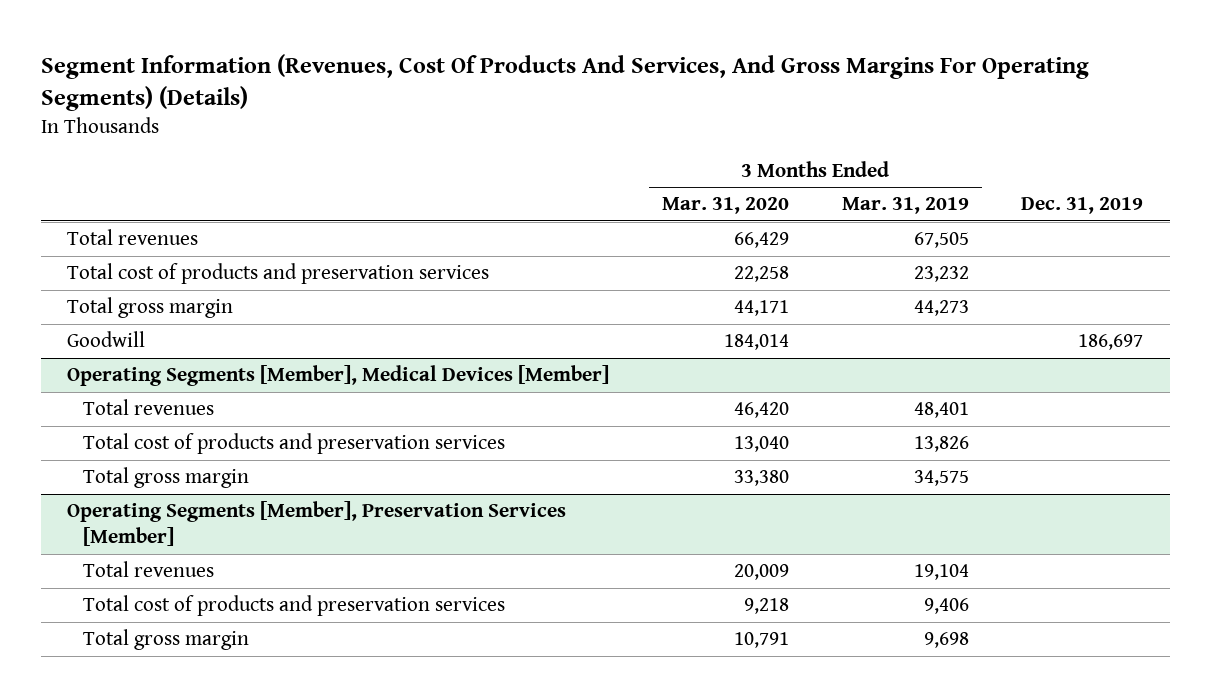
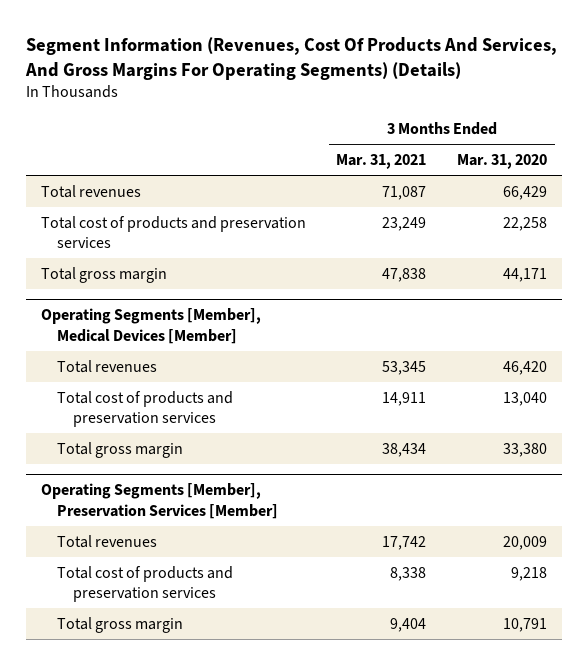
- | 3 Months Ended Mar. 31, 2020 | 3 Months Ended Mar. 31, 2019 | Dec. 31, 2019
+ | 3 Months Ended Mar. 31, 2021 | 3 Months Ended Mar. 31, 2020
- Goodwill | 184,014 | | 186,697

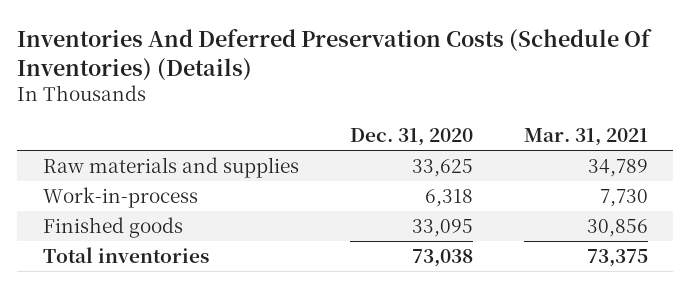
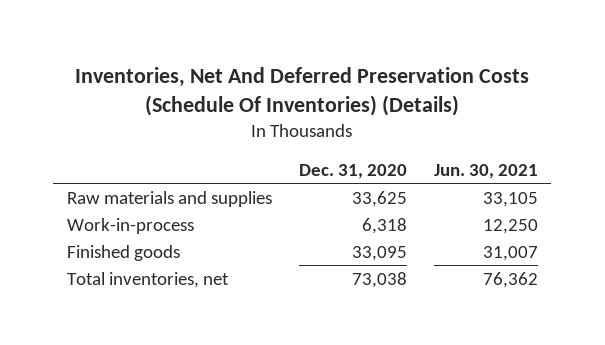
- Inventories And Deferred Preservation Costs (Schedule Of Inventories) (Details)
+ Inventories, Net And Deferred Preservation Costs (Schedule Of Inventories) (Details)
- | Dec. 31, 2020 | Mar. 31, 2021
+ | Dec. 31, 2020 | Jun. 30, 2021
- Total inventories | 73,038 | 73,375
+ Total inventories, net | 73,038 | 76,362

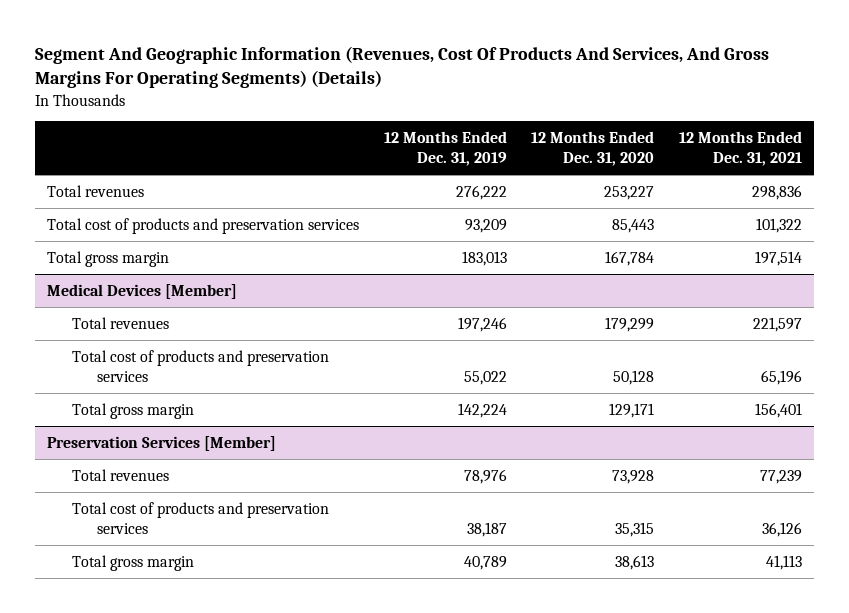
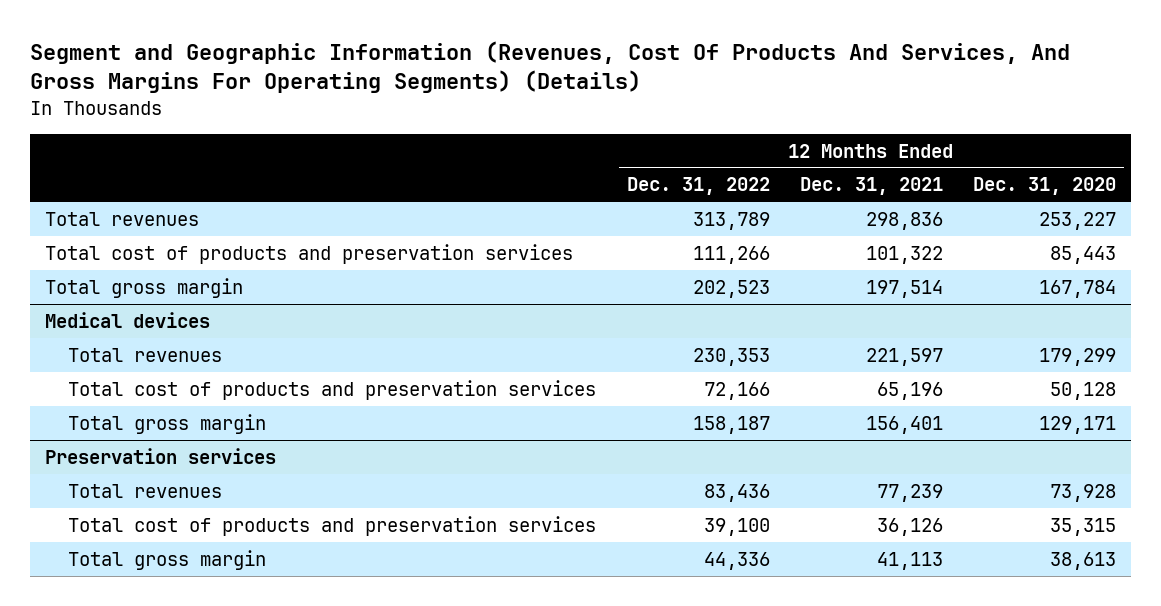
- Segment And Geographic Information (Revenues, Cost Of Products And Services, And Gross Margins For Operating Segments) (Details)
+ Segment and Geographic Information (Revenues, Cost Of Products And Services, And Gross Margins For Operating Segments) (Details)
- | 12 Months Ended Dec. 31, 2019 | 12 Months Ended Dec. 31, 2020 | 12 Months Ended Dec. 31, 2021
+ | 12 Months Ended Dec. 31, 2022 | 12 Months Ended Dec. 31, 2021 | 12 Months Ended Dec. 31, 2020
- Medical Devices [Member]
+ Medical devices
- Preservation Services [Member]
+ Preservation services

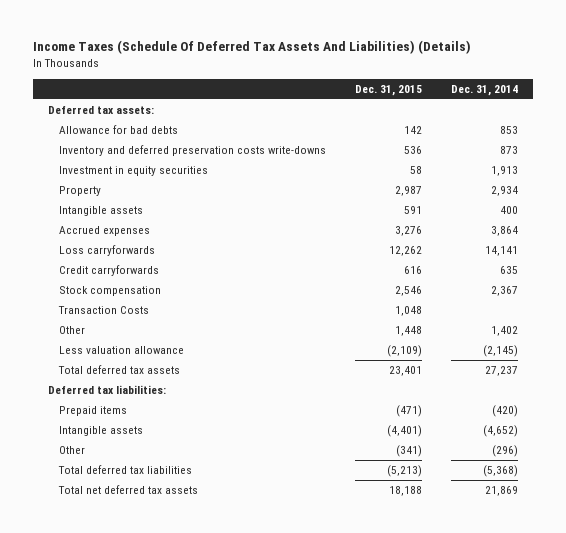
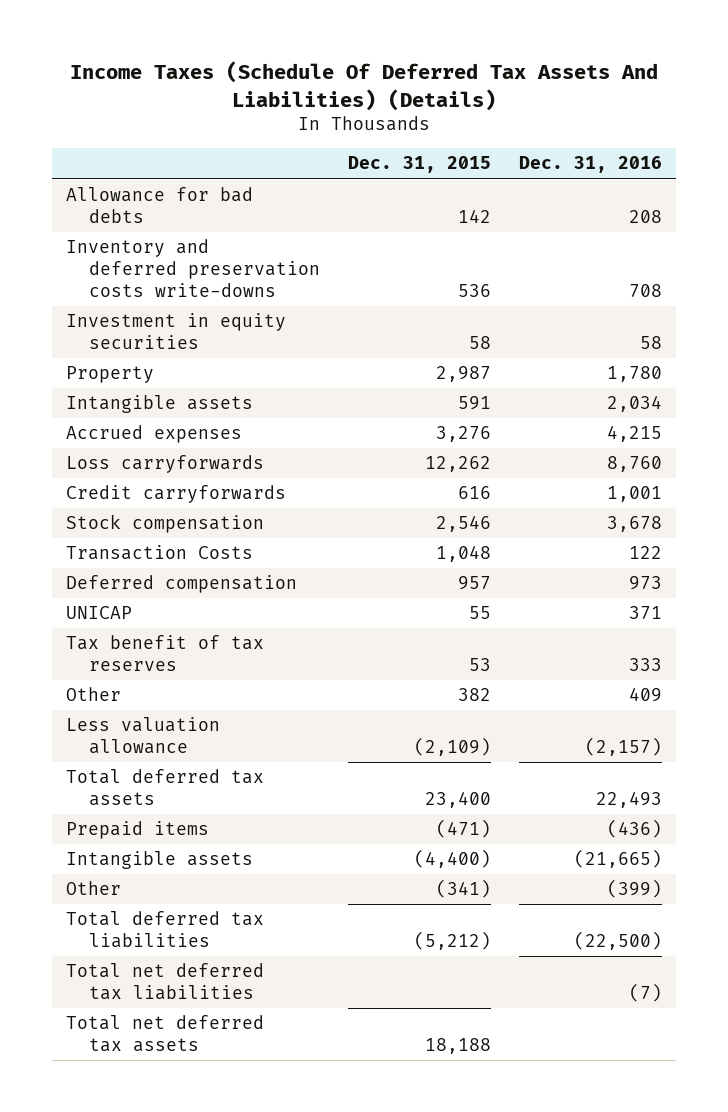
- | Dec. 31, 2015 | Dec. 31, 2014
+ | Dec. 31, 2015 | Dec. 31, 2016
- Deferred tax assets:
- Other | 1,448 | 1,402
+ Deferred compensation | 957 | 973
+ UNICAP | 55 | 371
+ Tax benefit of tax reserves | 53 | 333
+ Other | 382 | 409
- Total deferred tax assets | 23,401 | 27,237
- Deferred tax liabilities:
+ Total deferred tax assets | 23,400 | 22,493
- Intangible assets | (4,401) | (4,652)
+ Intangible assets | (4,400) | (21,665)
- Total deferred tax liabilities | (5,213) | (5,368)
+ Total deferred tax liabilities | (5,212) | (22,500)
+ Total net deferred tax liabilities | | (7)

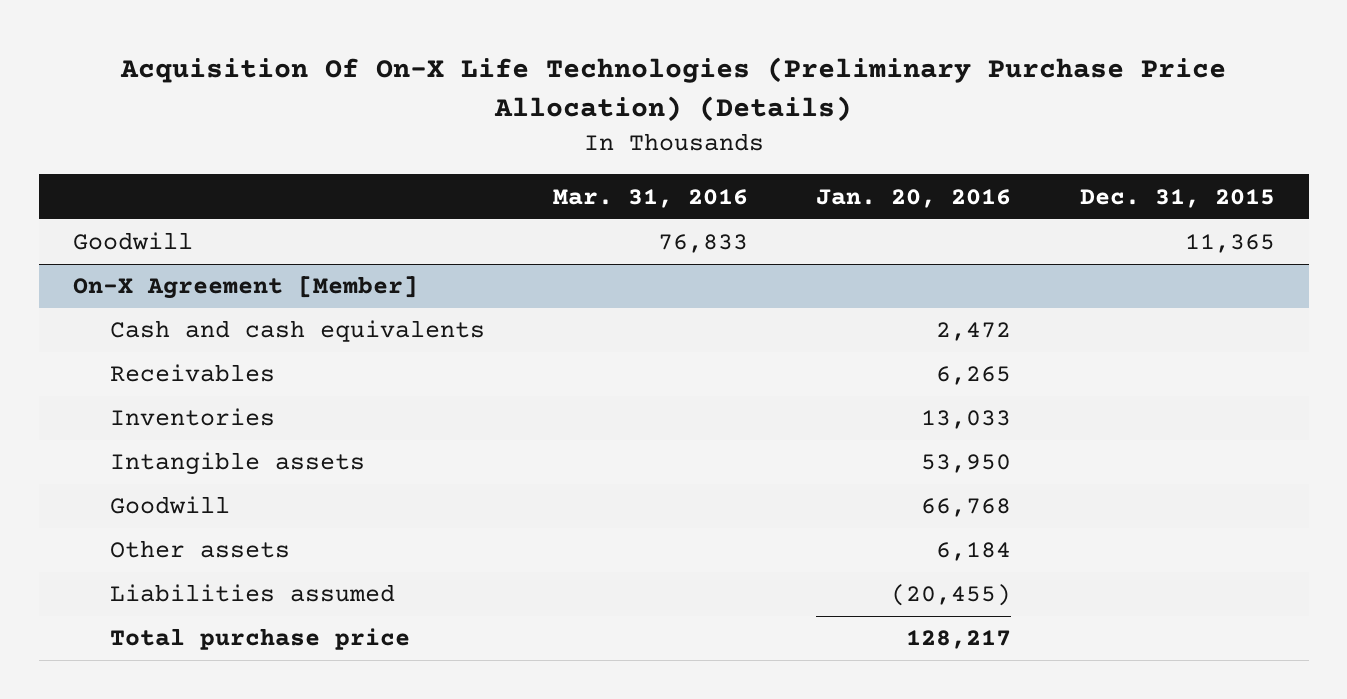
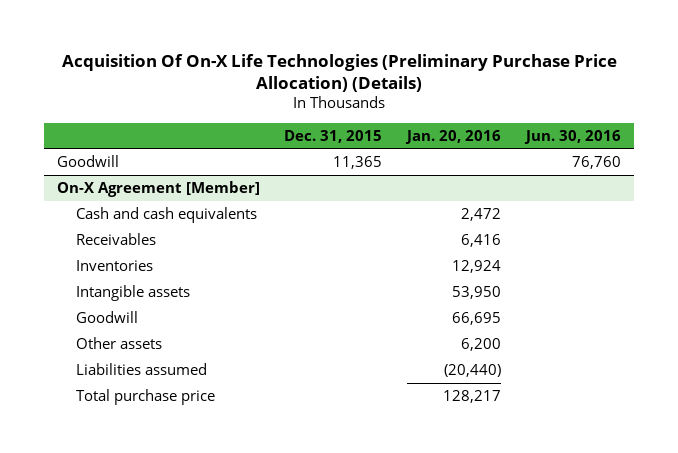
- | Mar. 31, 2016 | Jan. 20, 2016 | Dec. 31, 2015
+ | Dec. 31, 2015 | Jan. 20, 2016 | Jun. 30, 2016
@ On-X Agreement [Member]
- Receivables | | 6,265 |
- Inventories | | 13,033 |
+ Receivables | | 6,416 |
+ Inventories | | 12,924 |
- Goodwill | | 66,768 |
- Other assets | | 6,184 |
- Liabilities assumed | | (20,455) |
+ Goodwill | | 66,695 |
+ Other assets | | 6,200 |
+ Liabilities assumed | | (20,440) |

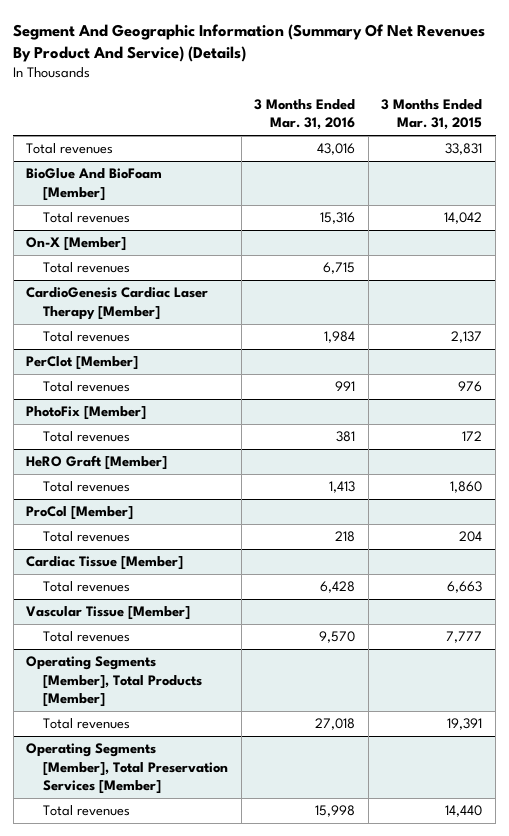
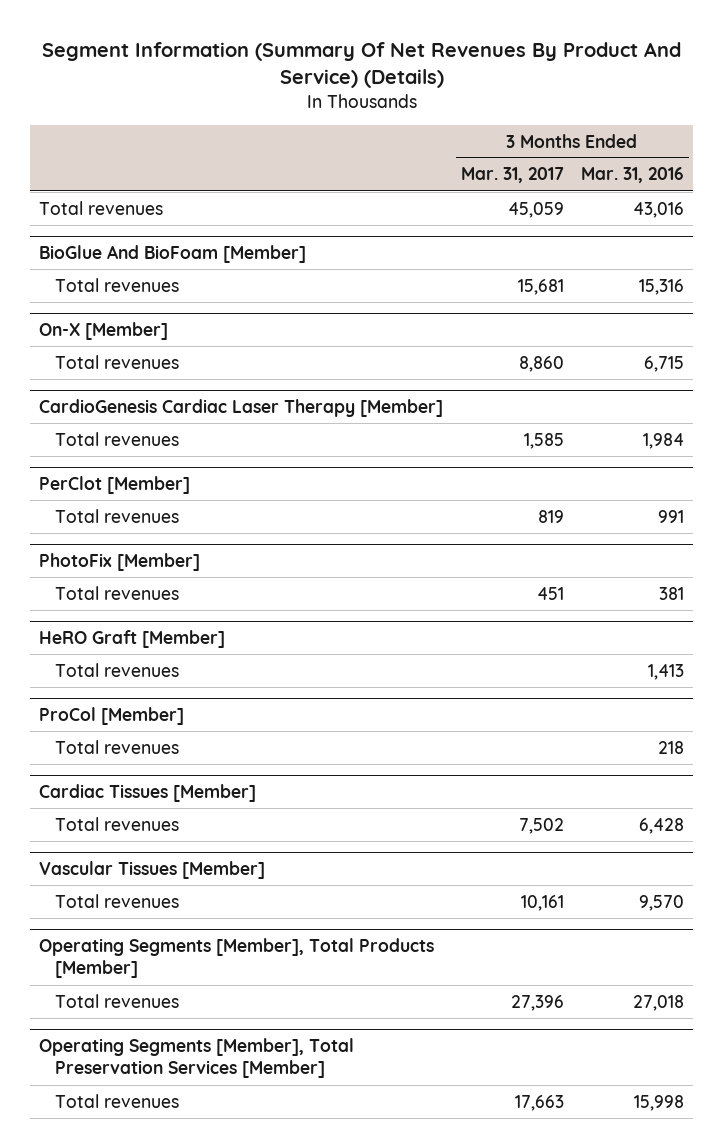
- Segment And Geographic Information (Summary Of Net Revenues By Product And Service) (Details)
+ Segment Information (Summary Of Net Revenues By Product And Service) (Details)
- | 3 Months Ended Mar. 31, 2016 | 3 Months Ended Mar. 31, 2015
+ | 3 Months Ended Mar. 31, 2017 | 3 Months Ended Mar. 31, 2016
- Cardiac Tissue [Member]
+ Cardiac Tissues [Member]
- Vascular Tissue [Member]
+ Vascular Tissues [Member]

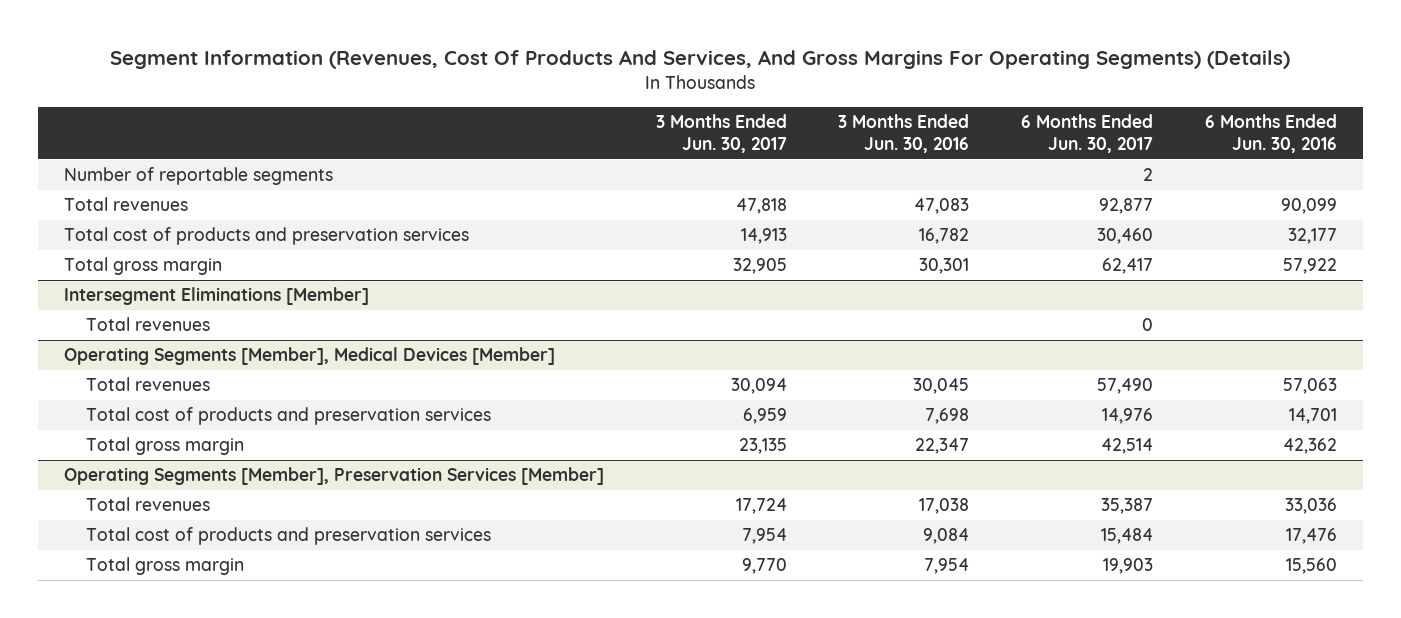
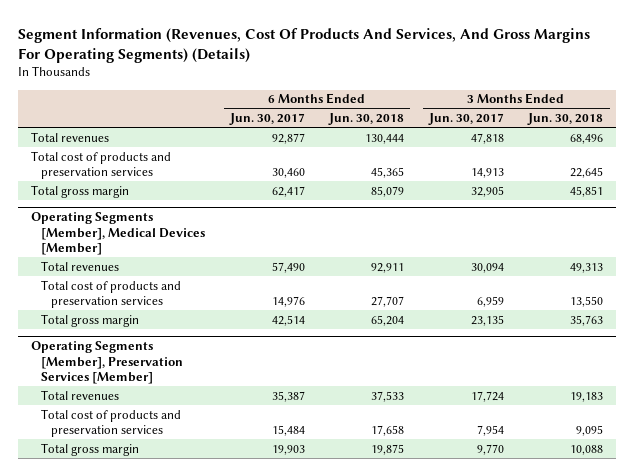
- | 3 Months Ended Jun. 30, 2017 | 3 Months Ended Jun. 30, 2016 | 6 Months Ended Jun. 30, 2017 | 6 Months Ended Jun. 30, 2016
+ | 6 Months Ended Jun. 30, 2017 | 6 Months Ended Jun. 30, 2018 | 3 Months Ended Jun. 30, 2017 | 3 Months Ended Jun. 30, 2018
- Number of reportable segments | | | 2 |
- Intersegment Eliminations [Member]
- Total revenues | | | 0 |

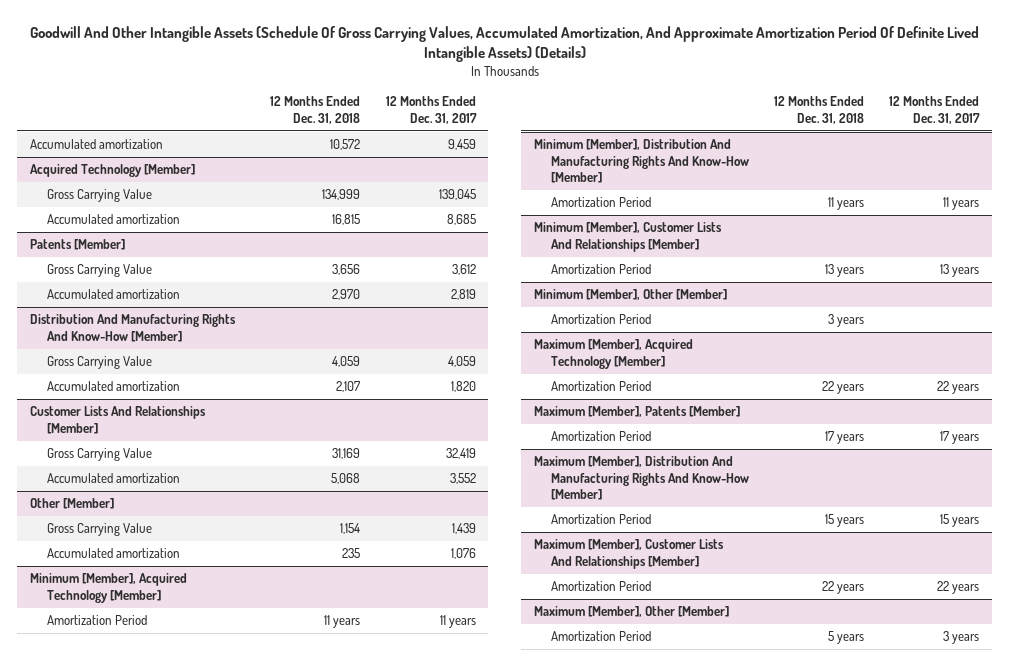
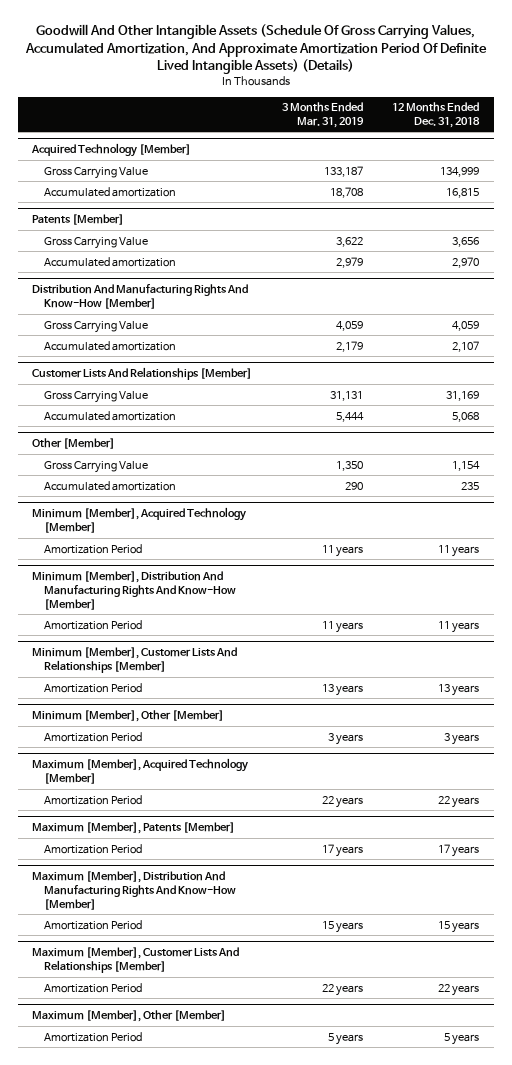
- | 12 Months Ended Dec. 31, 2018 | 12 Months Ended Dec. 31, 2017
+ | 3 Months Ended Mar. 31, 2019 | 12 Months Ended Dec. 31, 2018
- Accumulated amortization | 10,572 | 9,459

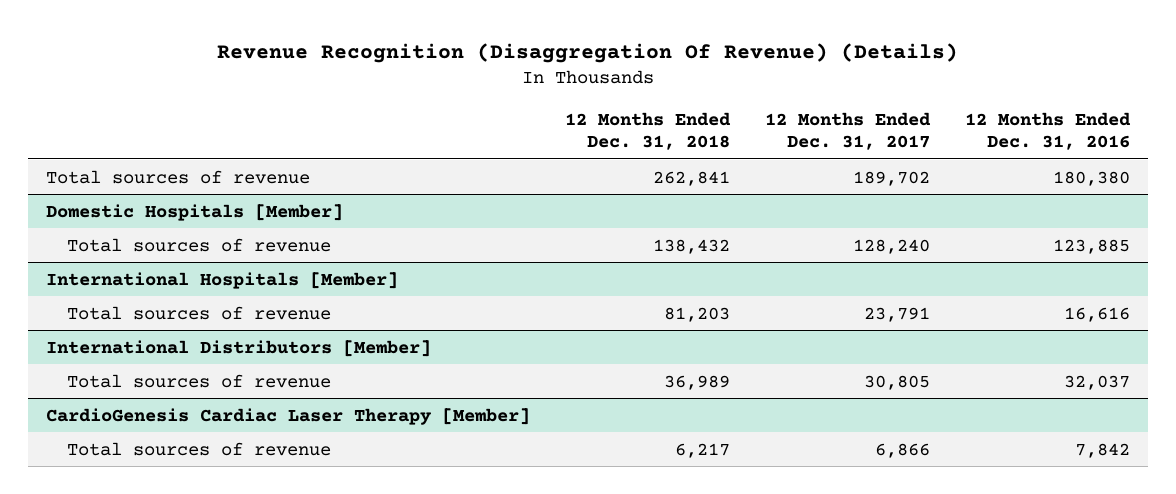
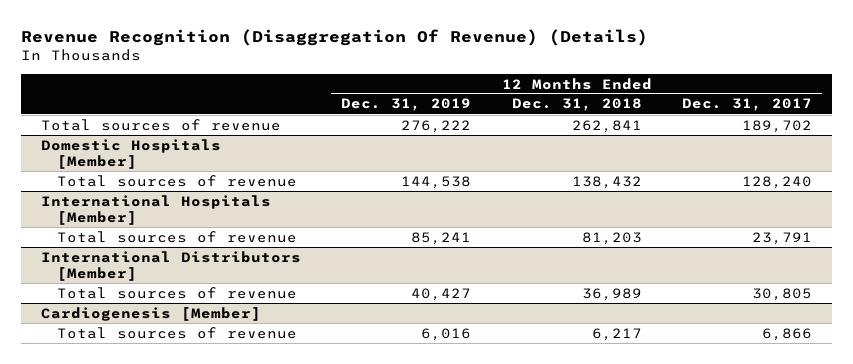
- | 12 Months Ended Dec. 31, 2018 | 12 Months Ended Dec. 31, 2017 | 12 Months Ended Dec. 31, 2016
+ | 12 Months Ended Dec. 31, 2019 | 12 Months Ended Dec. 31, 2018 | 12 Months Ended Dec. 31, 2017
- CardioGenesis Cardiac Laser Therapy [Member]
+ Cardiogenesis [Member]

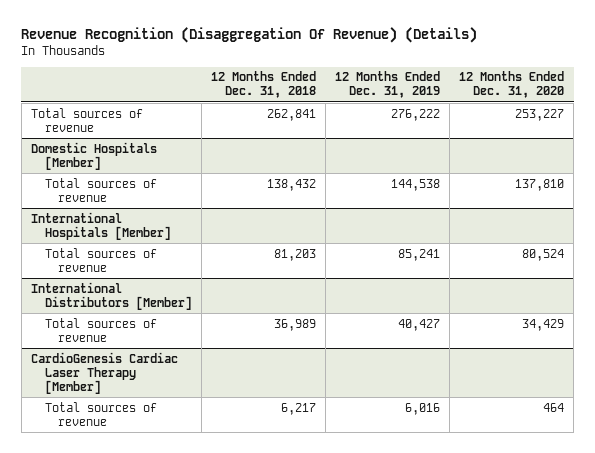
- | 12 Months Ended Dec. 31, 2019 | 12 Months Ended Dec. 31, 2018 | 12 Months Ended Dec. 31, 2017
+ | 12 Months Ended Dec. 31, 2018 | 12 Months Ended Dec. 31, 2019 | 12 Months Ended Dec. 31, 2020
- Cardiogenesis [Member]
+ CardioGenesis Cardiac Laser Therapy [Member]

